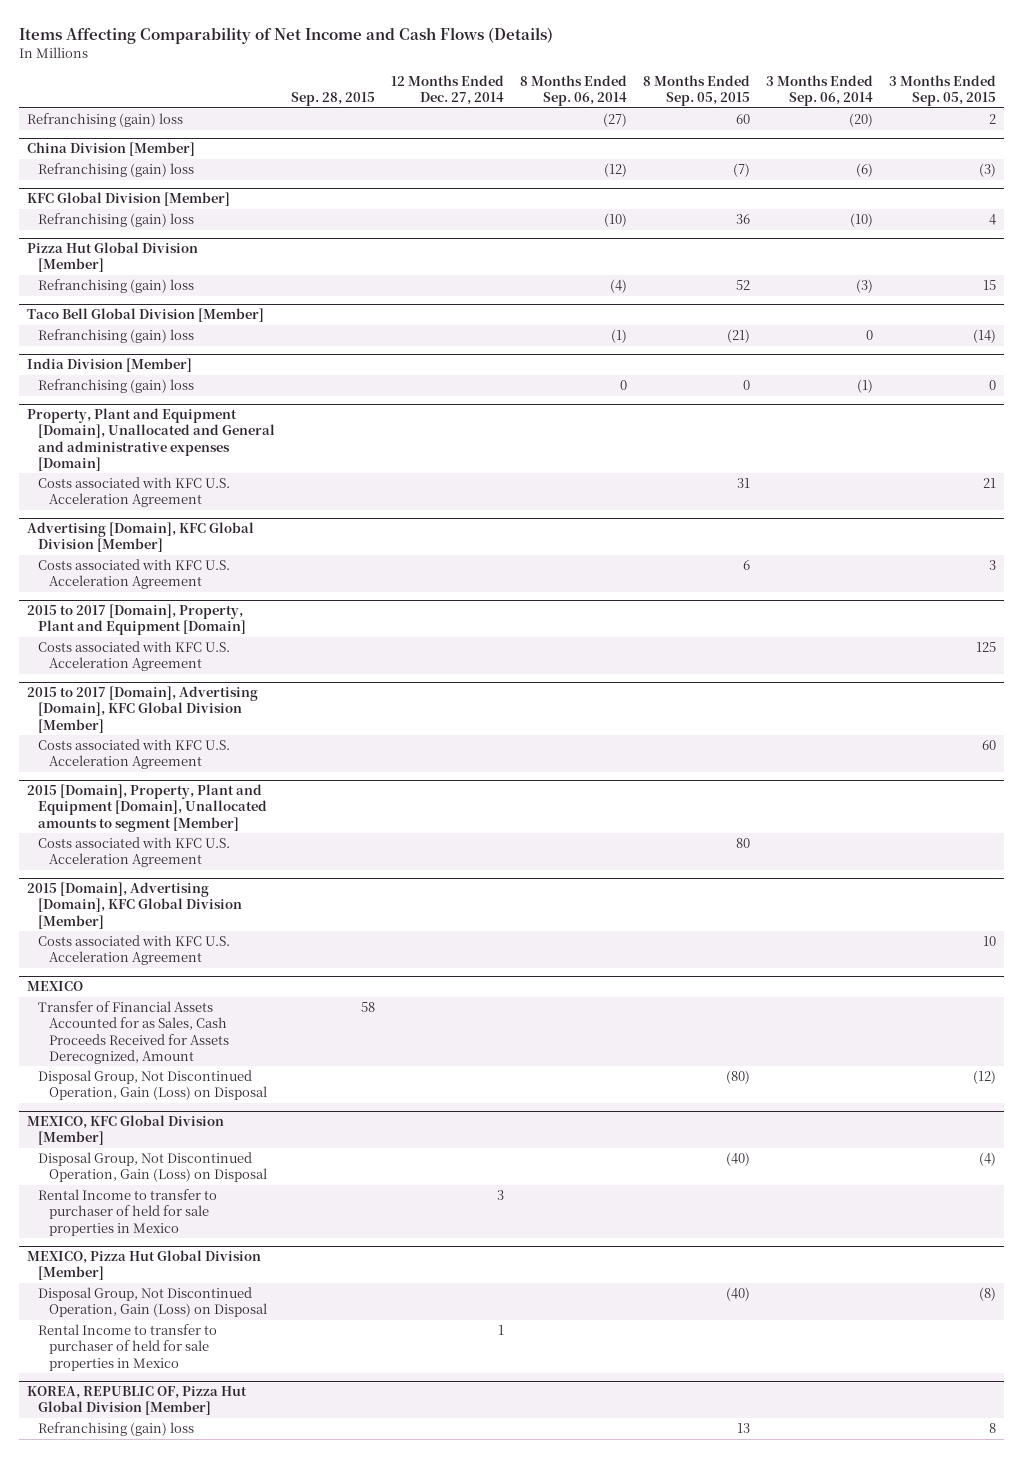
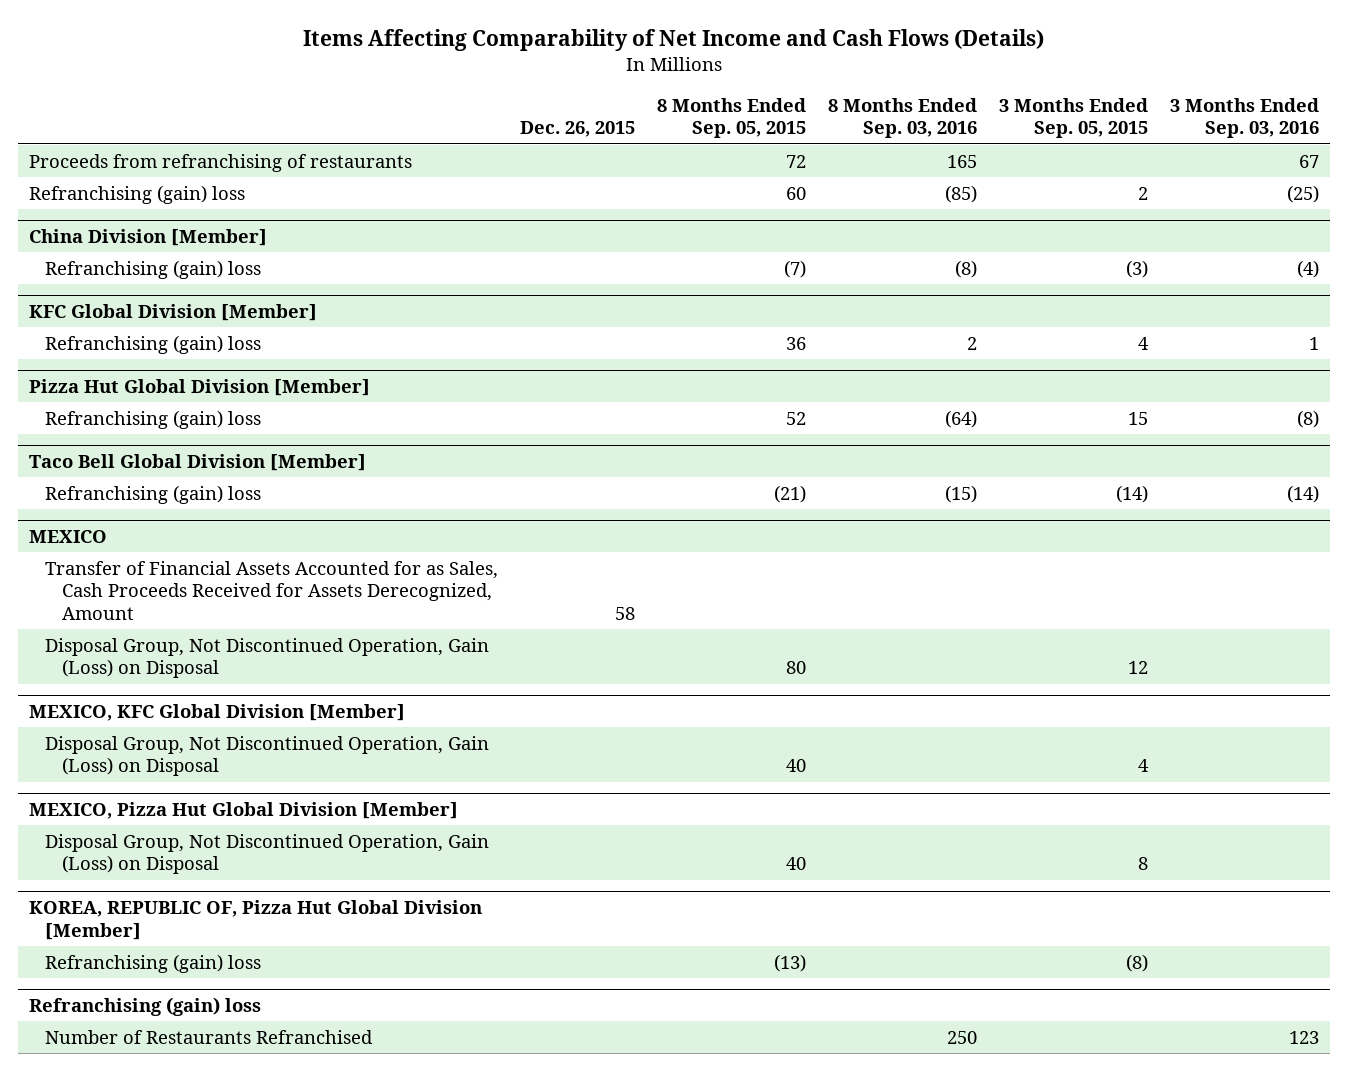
- | Sep. 28, 2015 | 12 Months Ended Dec. 27, 2014 | 8 Months Ended Sep. 06, 2014 | 8 Months Ended Sep. 05, 2015 | 3 Months Ended Sep. 06, 2014 | 3 Months Ended Sep. 05, 2015
+ | Dec. 26, 2015 | 8 Months Ended Sep. 05, 2015 | 8 Months Ended Sep. 03, 2016 | 3 Months Ended Sep. 05, 2015 | 3 Months Ended Sep. 03, 2016
+ Proceeds from refranchising of restaurants | | 72 | 165 | | 67
- India Division [Member]
- Refranchising (gain) loss | | | 0 | 0 | (1) | 0
- Property, Plant and Equipment [Domain], Unallocated and General and administrative expenses [Domain]
- Costs associated with KFC U.S. Acceleration Agreement | | | | 31 | | 21
- Advertising [Domain], KFC Global Division [Member]
- Costs associated with KFC U.S. Acceleration Agreement | | | | 6 | | 3
- 2015 to 2017 [Domain], Property, Plant and Equipment [Domain]
- Costs associated with KFC U.S. Acceleration Agreement | | | | | | 125
- 2015 to 2017 [Domain], Advertising [Domain], KFC Global Division [Member]
- Costs associated with KFC U.S. Acceleration Agreement | | | | | | 60
- 2015 [Domain], Property, Plant and Equipment [Domain], Unallocated amounts to segment [Member]
- Costs associated with KFC U.S. Acceleration Agreement | | | | 80 | |
- 2015 [Domain], Advertising [Domain], KFC Global Division [Member]
- Costs associated with KFC U.S. Acceleration Agreement | | | | | | 10
@ MEXICO
- Disposal Group, Not Discontinued Operation, Gain (Loss) on Disposal | | | | (80) | | (12)
+ Disposal Group, Not Discontinued Operation, Gain (Loss) on Disposal | | 80 | | 12 |
@ MEXICO, KFC Global Division [Member]
- Disposal Group, Not Discontinued Operation, Gain (Loss) on Disposal | | | | (40) | | (4)
- Rental Income to transfer to purchaser of held for sale properties in Mexico | | 3 | | | |
+ Disposal Group, Not Discontinued Operation, Gain (Loss) on Disposal | | 40 | | 4 |
@ MEXICO, Pizza Hut Global Division [Member]
- Disposal Group, Not Discontinued Operation, Gain (Loss) on Disposal | | | | (40) | | (8)
- Rental Income to transfer to purchaser of held for sale properties in Mexico | | 1 | | | |
+ Disposal Group, Not Discontinued Operation, Gain (Loss) on Disposal | | 40 | | 8 |
@ KOREA, REPUBLIC OF, Pizza Hut Global Division [Member]
- Refranchising (gain) loss | | | | 13 | | 8
+ Refranchising (gain) loss | | (13) | | (8) |
+ Refranchising (gain) loss
+ Number of Restaurants Refranchised | | | 250 | | 123

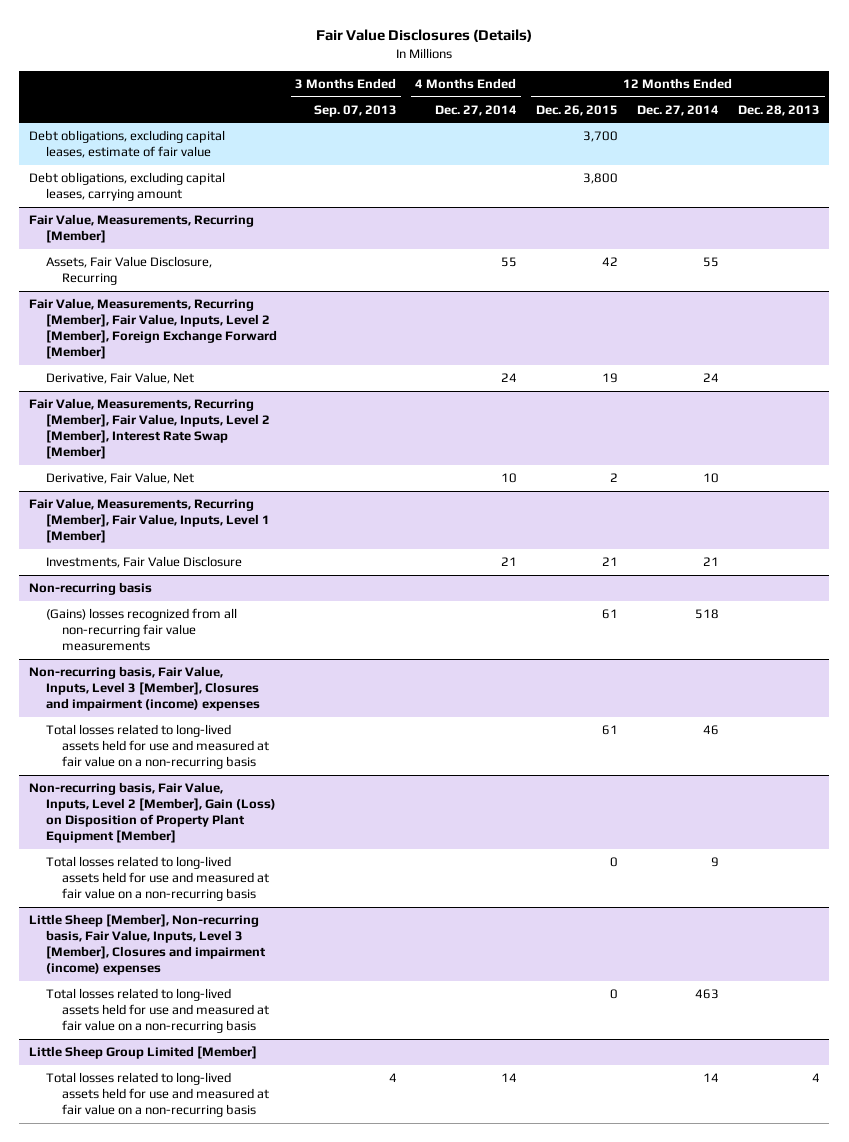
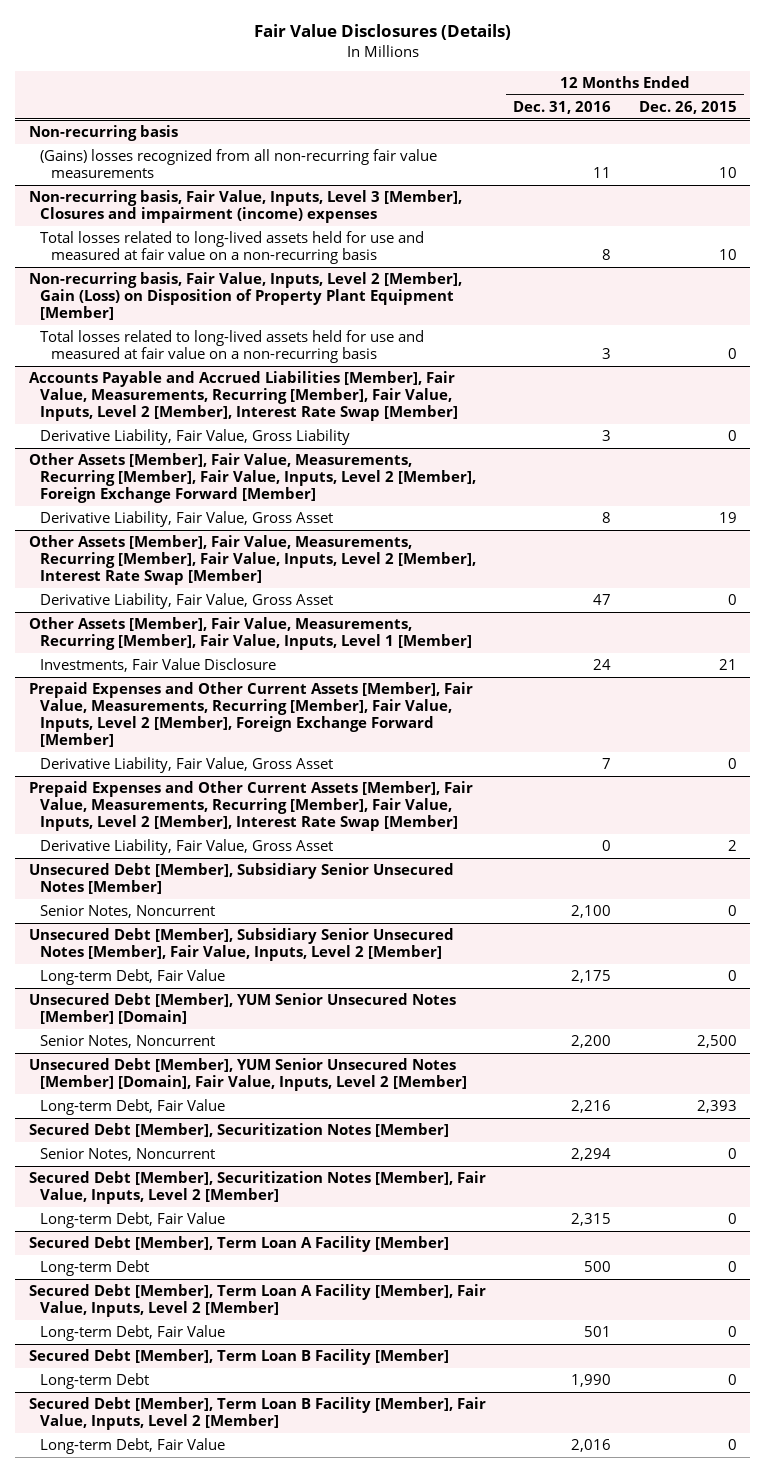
- | 3 Months Ended Sep. 07, 2013 | 4 Months Ended Dec. 27, 2014 | 12 Months Ended Dec. 26, 2015 | 12 Months Ended Dec. 27, 2014 | 12 Months Ended Dec. 28, 2013
+ | 12 Months Ended Dec. 31, 2016 | 12 Months Ended Dec. 26, 2015
- Debt obligations, excluding capital leases, estimate of fair value | | | 3,700 | |
- Debt obligations, excluding capital leases, carrying amount | | | 3,800 | |
- Fair Value, Measurements, Recurring [Member]
- Assets, Fair Value Disclosure, Recurring | | 55 | 42 | 55 |
- Fair Value, Measurements, Recurring [Member], Fair Value, Inputs, Level 2 [Member], Foreign Exchange Forward [Member]
- Derivative, Fair Value, Net | | 24 | 19 | 24 |
- Fair Value, Measurements, Recurring [Member], Fair Value, Inputs, Level 2 [Member], Interest Rate Swap [Member]
- Derivative, Fair Value, Net | | 10 | 2 | 10 |
- Fair Value, Measurements, Recurring [Member], Fair Value, Inputs, Level 1 [Member]
- Investments, Fair Value Disclosure | | 21 | 21 | 21 |
@ Non-recurring basis
- (Gains) losses recognized from all non-recurring fair value measurements | | | 61 | 518 |
+ (Gains) losses recognized from all non-recurring fair value measurements | 11 | 10
@ Non-recurring basis, Fair Value, Inputs, Level 3 [Member], Closures and impairment (income) expenses
- Total losses related to long-lived assets held for use and measured at fair value on a non-recurring basis | | | 61 | 46 |
+ Total losses related to long-lived assets held for use and measured at fair value on a non-recurring basis | 8 | 10
- Little Sheep [Member], Non-recurring basis, Fair Value, Inputs, Level 3 [Member], Closures and impairment (income) expenses
- Total losses related to long-lived assets held for use and measured at fair value on a non-recurring basis | | | 0 | 463 |
- Little Sheep Group Limited [Member]
- Total losses related to long-lived assets held for use and measured at fair value on a non-recurring basis | 4 | 14 | | 14 | 4
+ Accounts Payable and Accrued Liabilities [Member], Fair Value, Measurements, Recurring [Member], Fair Value, Inputs, Level 2 [Member], Interest Rate Swap [Member]
+ Derivative Liability, Fair Value, Gross Liability | 3 | 0
+ Other Assets [Member], Fair Value, Measurements, Recurring [Member], Fair Value, Inputs, Level 2 [Member], Foreign Exchange Forward [Member]
+ Derivative Liability, Fair Value, Gross Asset | 8 | 19
+ Other Assets [Member], Fair Value, Measurements, Recurring [Member], Fair Value, Inputs, Level 2 [Member], Interest Rate Swap [Member]
+ Derivative Liability, Fair Value, Gross Asset | 47 | 0
+ Other Assets [Member], Fair Value, Measurements, Recurring [Member], Fair Value, Inputs, Level 1 [Member]
+ Investments, Fair Value Disclosure | 24 | 21
+ Prepaid Expenses and Other Current Assets [Member], Fair Value, Measurements, Recurring [Member], Fair Value, Inputs, Level 2 [Member], Foreign Exchange Forward [Member]
+ Derivative Liability, Fair Value, Gross Asset | 7 | 0
+ Prepaid Expenses and Other Current Assets [Member], Fair Value, Measurements, Recurring [Member], Fair Value, Inputs, Level 2 [Member], Interest Rate Swap [Member]
+ Derivative Liability, Fair Value, Gross Asset | 0 | 2
+ Unsecured Debt [Member], Subsidiary Senior Unsecured Notes [Member]
+ Senior Notes, Noncurrent | 2,100 | 0
+ Unsecured Debt [Member], Subsidiary Senior Unsecured Notes [Member], Fair Value, Inputs, Level 2 [Member]
+ Long-term Debt, Fair Value | 2,175 | 0
+ Unsecured Debt [Member], YUM Senior Unsecured Notes [Member] [Domain]
+ Senior Notes, Noncurrent | 2,200 | 2,500
+ Unsecured Debt [Member], YUM Senior Unsecured Notes [Member] [Domain], Fair Value, Inputs, Level 2 [Member]
+ Long-term Debt, Fair Value | 2,216 | 2,393
+ Secured Debt [Member], Securitization Notes [Member]
+ Senior Notes, Noncurrent | 2,294 | 0
+ Secured Debt [Member], Securitization Notes [Member], Fair Value, Inputs, Level 2 [Member]
+ Long-term Debt, Fair Value | 2,315 | 0
+ Secured Debt [Member], Term Loan A Facility [Member]
+ Long-term Debt | 500 | 0
+ Secured Debt [Member], Term Loan A Facility [Member], Fair Value, Inputs, Level 2 [Member]
+ Long-term Debt, Fair Value | 501 | 0
+ Secured Debt [Member], Term Loan B Facility [Member]
+ Long-term Debt | 1,990 | 0
+ Secured Debt [Member], Term Loan B Facility [Member], Fair Value, Inputs, Level 2 [Member]
+ Long-term Debt, Fair Value | 2,016 | 0

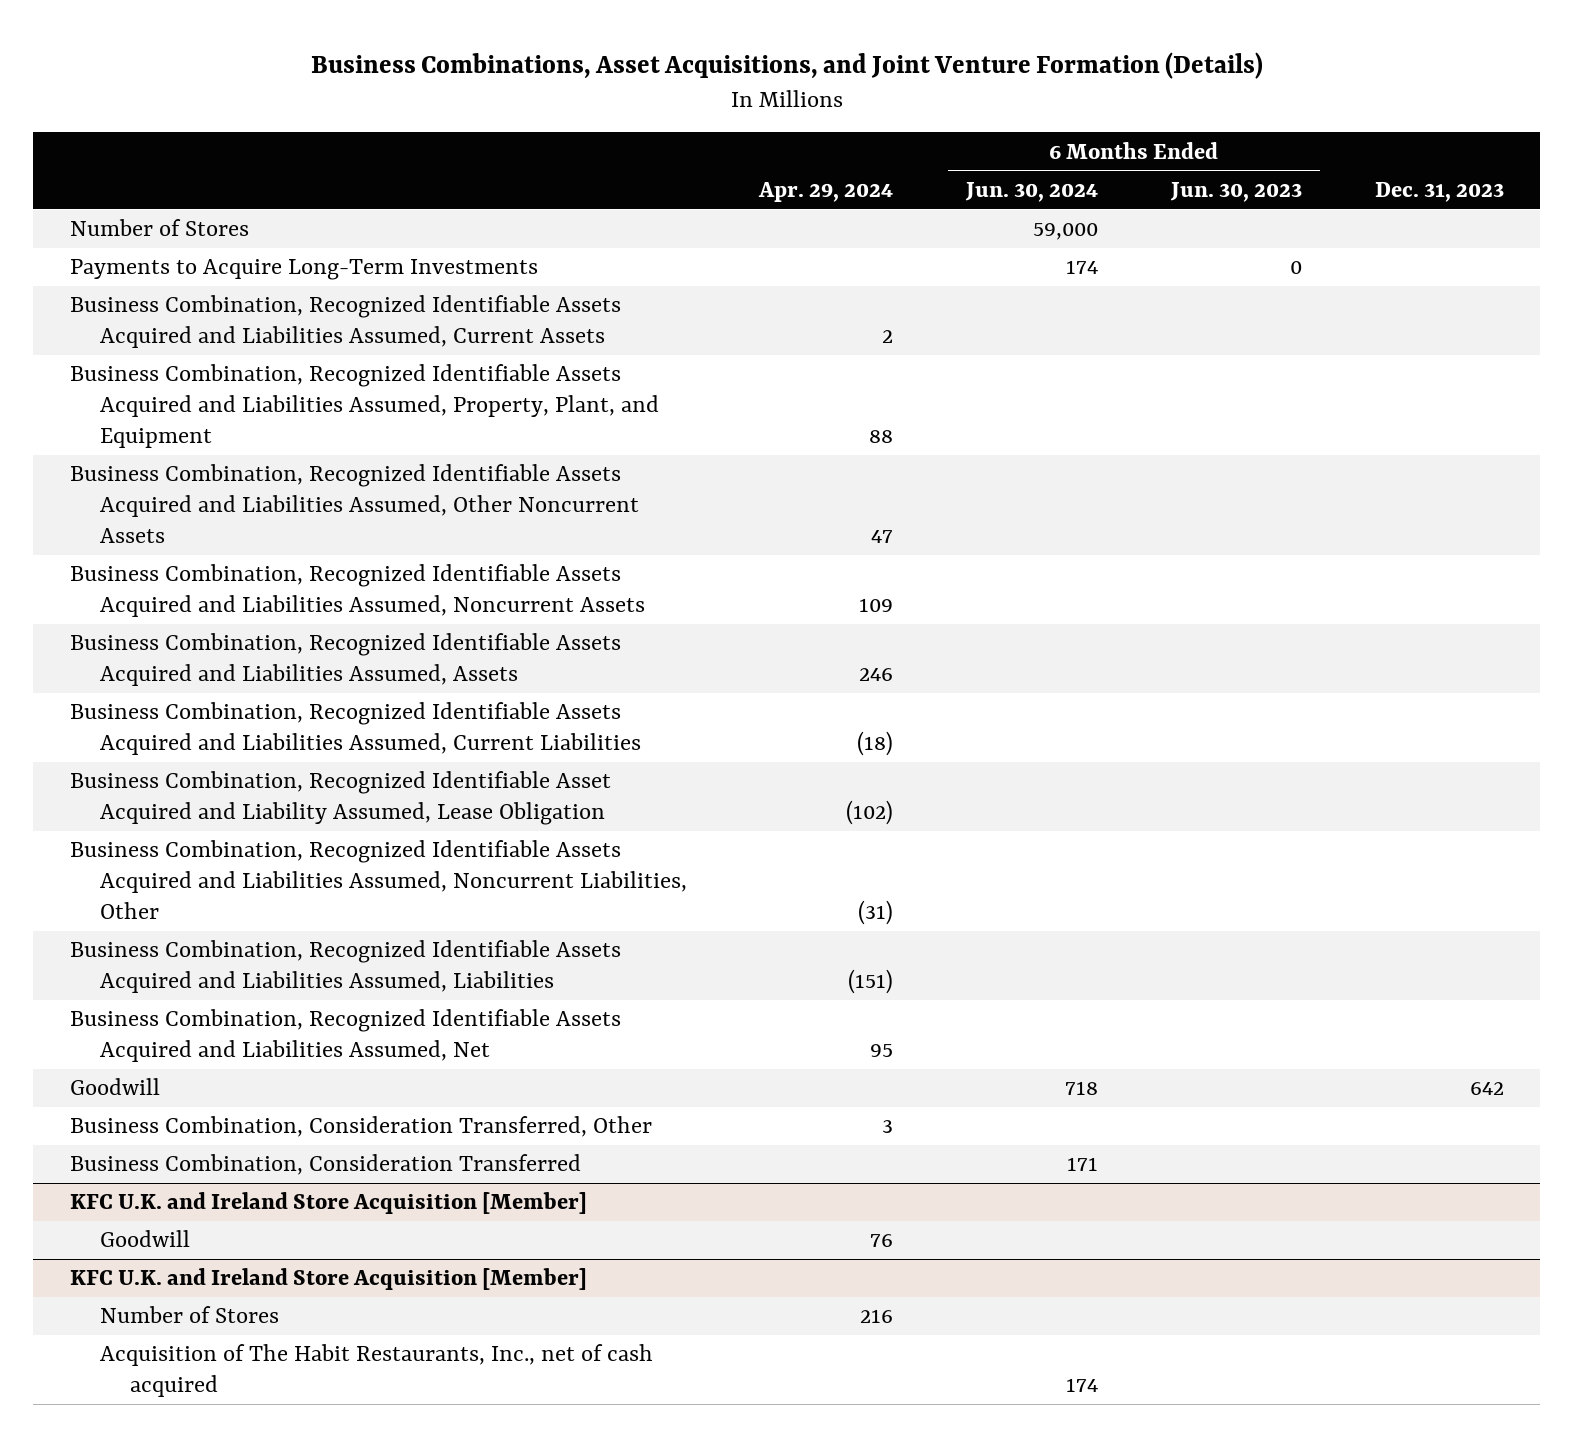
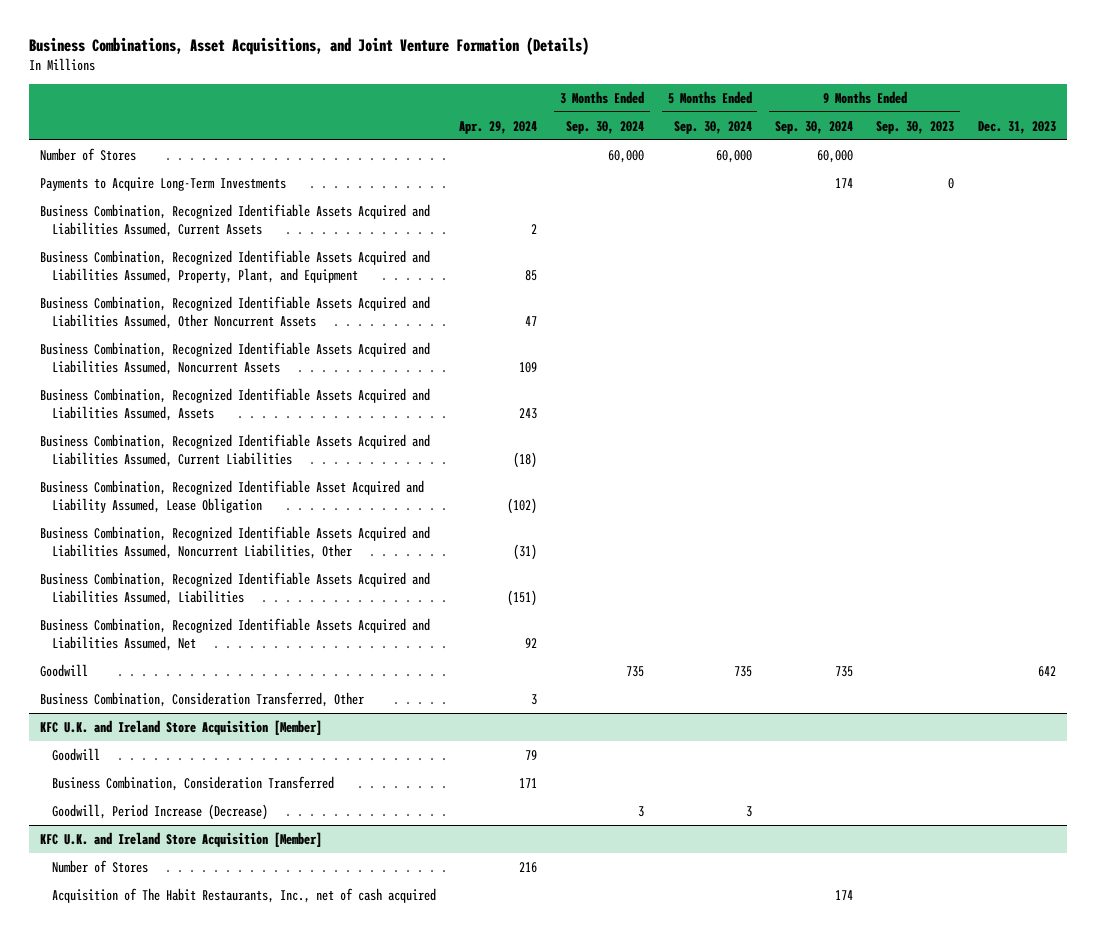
- | Apr. 29, 2024 | 6 Months Ended Jun. 30, 2024 | 6 Months Ended Jun. 30, 2023 | Dec. 31, 2023
+ | Apr. 29, 2024 | 3 Months Ended Sep. 30, 2024 | 5 Months Ended Sep. 30, 2024 | 9 Months Ended Sep. 30, 2024 | 9 Months Ended Sep. 30, 2023 | Dec. 31, 2023
- Business Combination, Recognized Identifiable Assets Acquired and Liabilities Assumed, Property, Plant, and Equipment | 88 | | |
+ Business Combination, Recognized Identifiable Assets Acquired and Liabilities Assumed, Property, Plant, and Equipment | 85 | | | | |
- Business Combination, Recognized Identifiable Assets Acquired and Liabilities Assumed, Assets | 246 | | |
+ Business Combination, Recognized Identifiable Assets Acquired and Liabilities Assumed, Assets | 243 | | | | |
- Business Combination, Recognized Identifiable Assets Acquired and Liabilities Assumed, Net | 95 | | |
+ Business Combination, Recognized Identifiable Assets Acquired and Liabilities Assumed, Net | 92 | | | | |
- Business Combination, Consideration Transferred | | 171 | |
@ KFC U.K. and Ireland Store Acquisition [Member]
- Goodwill | 76 | | |
+ Goodwill | 79 | | | | |
+ Business Combination, Consideration Transferred | 171 | | | | |
+ Goodwill, Period Increase (Decrease) | | 3 | 3 | | |

